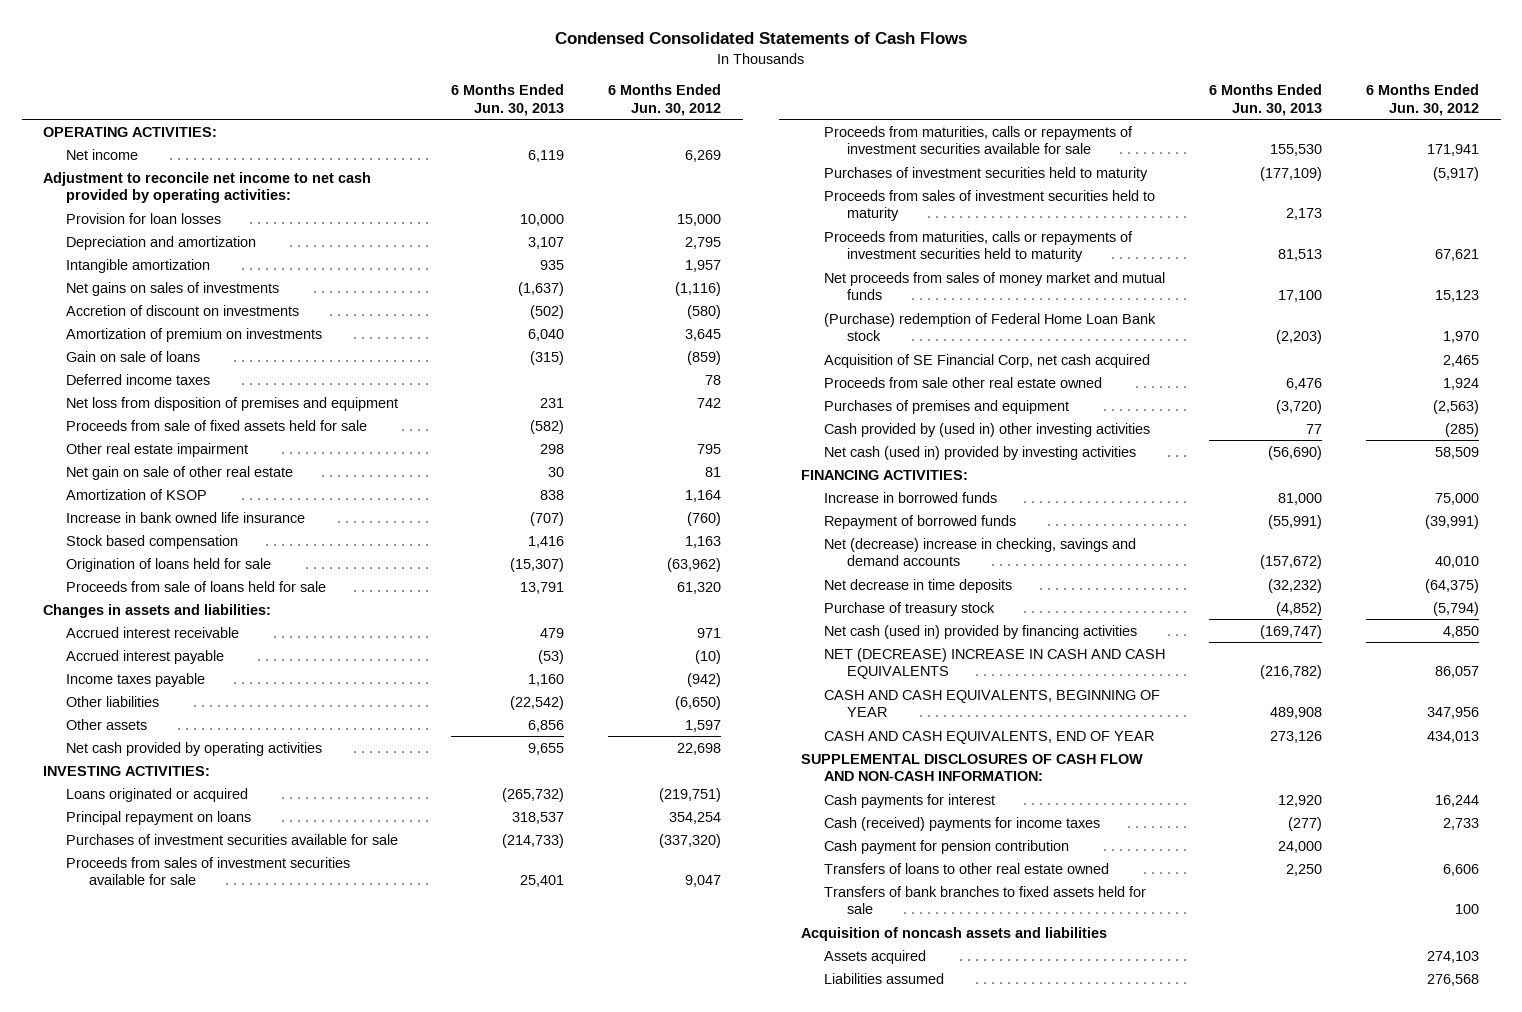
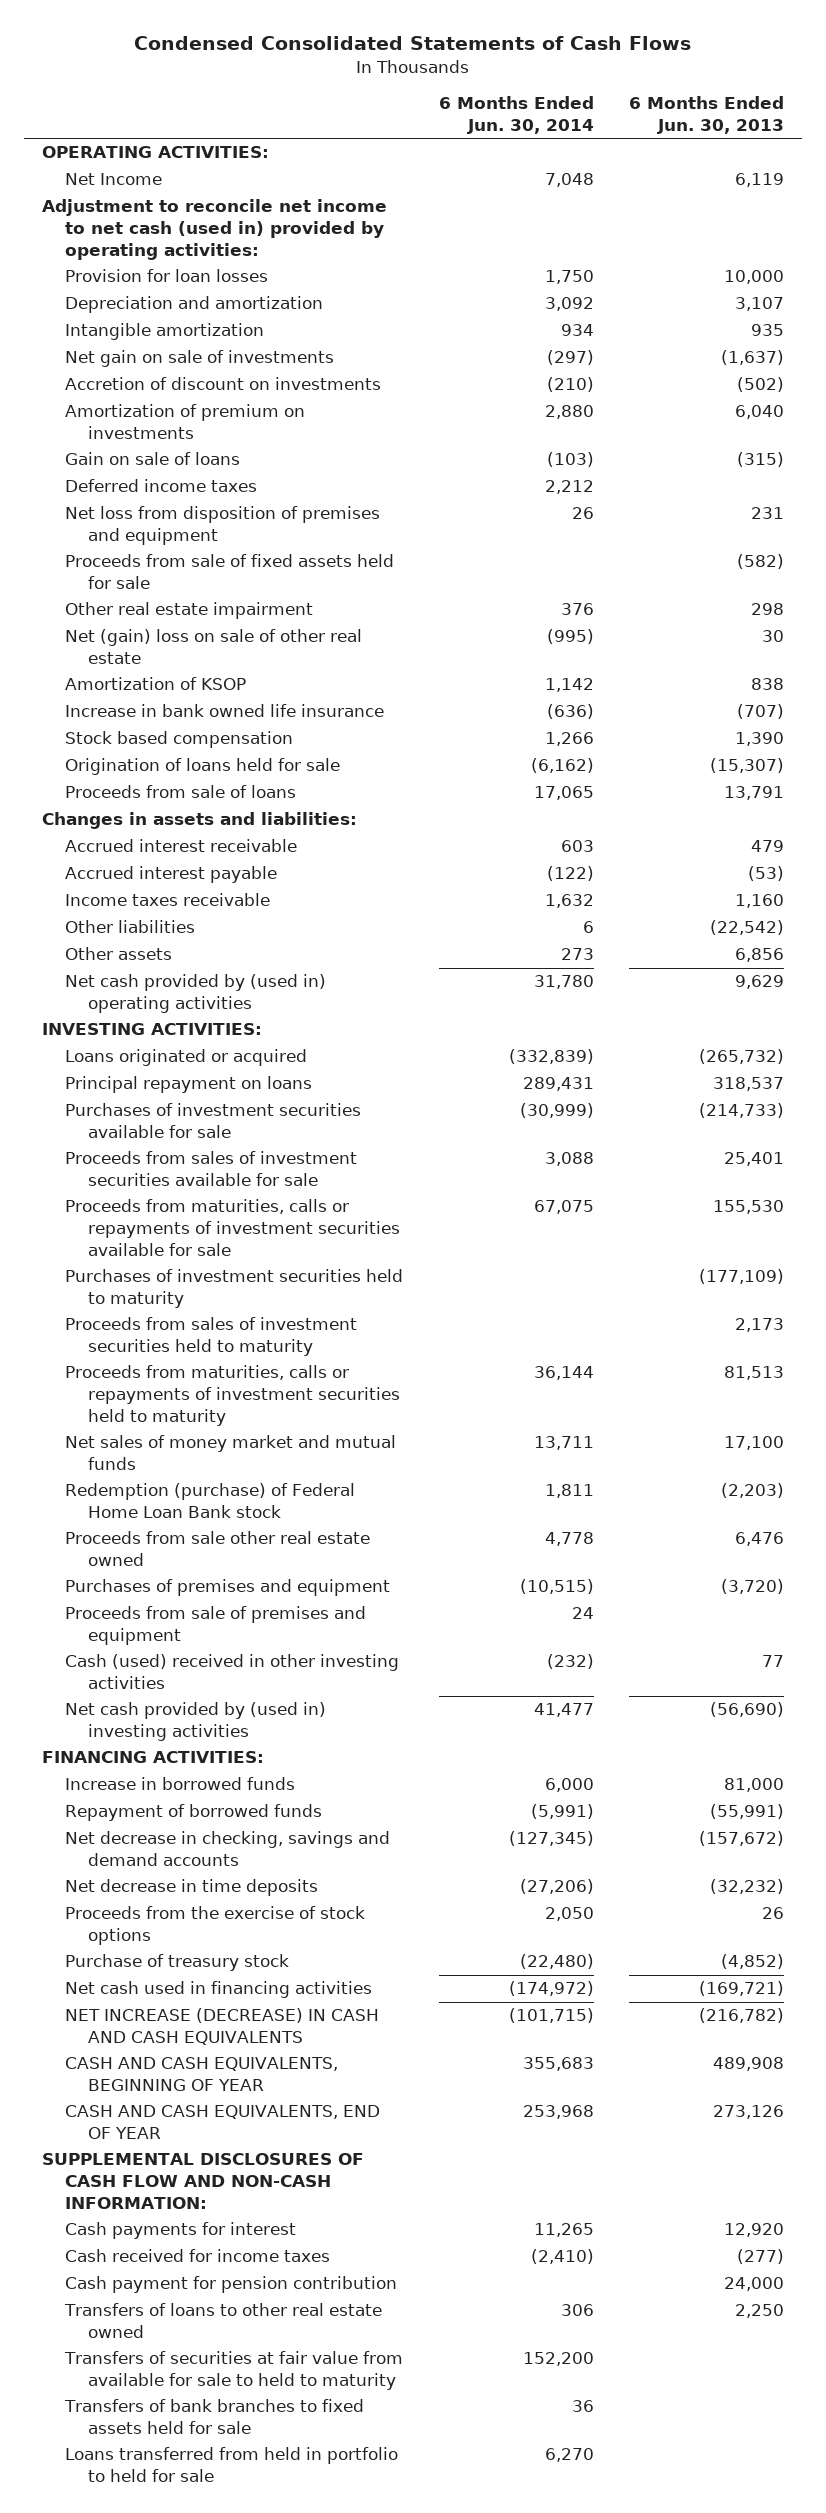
- | 6 Months Ended Jun. 30, 2013 | 6 Months Ended Jun. 30, 2012
+ | 6 Months Ended Jun. 30, 2014 | 6 Months Ended Jun. 30, 2013
- Net income | 6,119 | 6,269
- Adjustment to reconcile net income to net cash provided by operating activities:
+ Net Income | 7,048 | 6,119
+ Adjustment to reconcile net income to net cash (used in) provided by operating activities:
- Net gains on sales of investments | (1,637) | (1,116)
+ Net gain on sale of investments | (297) | (1,637)
- Net gain on sale of other real estate | 30 | 81
+ Net (gain) loss on sale of other real estate | (995) | 30
- Stock based compensation | 1,416 | 1,163
+ Stock based compensation | 1,266 | 1,390
- Proceeds from sale of loans held for sale | 13,791 | 61,320
+ Proceeds from sale of loans | 17,065 | 13,791
- Income taxes payable | 1,160 | (942)
+ Income taxes receivable | 1,632 | 1,160
- Net cash provided by operating activities | 9,655 | 22,698
+ Net cash provided by (used in) operating activities | 31,780 | 9,629
- Net proceeds from sales of money market and mutual funds | 17,100 | 15,123
- (Purchase) redemption of Federal Home Loan Bank stock | (2,203) | 1,970
- Acquisition of SE Financial Corp, net cash acquired | | 2,465
+ Net sales of money market and mutual funds | 13,711 | 17,100
+ Redemption (purchase) of Federal Home Loan Bank stock | 1,811 | (2,203)
- Cash provided by (used in) other investing activities | 77 | (285)
- Net cash (used in) provided by investing activities | (56,690) | 58,509
+ Proceeds from sale of premises and equipment | 24 |
+ Cash (used) received in other investing activities | (232) | 77
+ Net cash provided by (used in) investing activities | 41,477 | (56,690)
- Net (decrease) increase in checking, savings and demand accounts | (157,672) | 40,010
+ Net decrease in checking, savings and demand accounts | (127,345) | (157,672)
+ Proceeds from the exercise of stock options | 2,050 | 26
- Net cash (used in) provided by financing activities | (169,747) | 4,850
- NET (DECREASE) INCREASE IN CASH AND CASH EQUIVALENTS | (216,782) | 86,057
+ Net cash used in financing activities | (174,972) | (169,721)
+ NET INCREASE (DECREASE) IN CASH AND CASH EQUIVALENTS | (101,715) | (216,782)
- Cash (received) payments for income taxes | (277) | 2,733
+ Cash received for income taxes | (2,410) | (277)
+ Transfers of securities at fair value from available for sale to held to maturity | 152,200 |
- Acquisition of noncash assets and liabilities
- Assets acquired | | 274,103
- Liabilities assumed | | 276,568
+ Loans transferred from held in portfolio to held for sale | 6,270 |

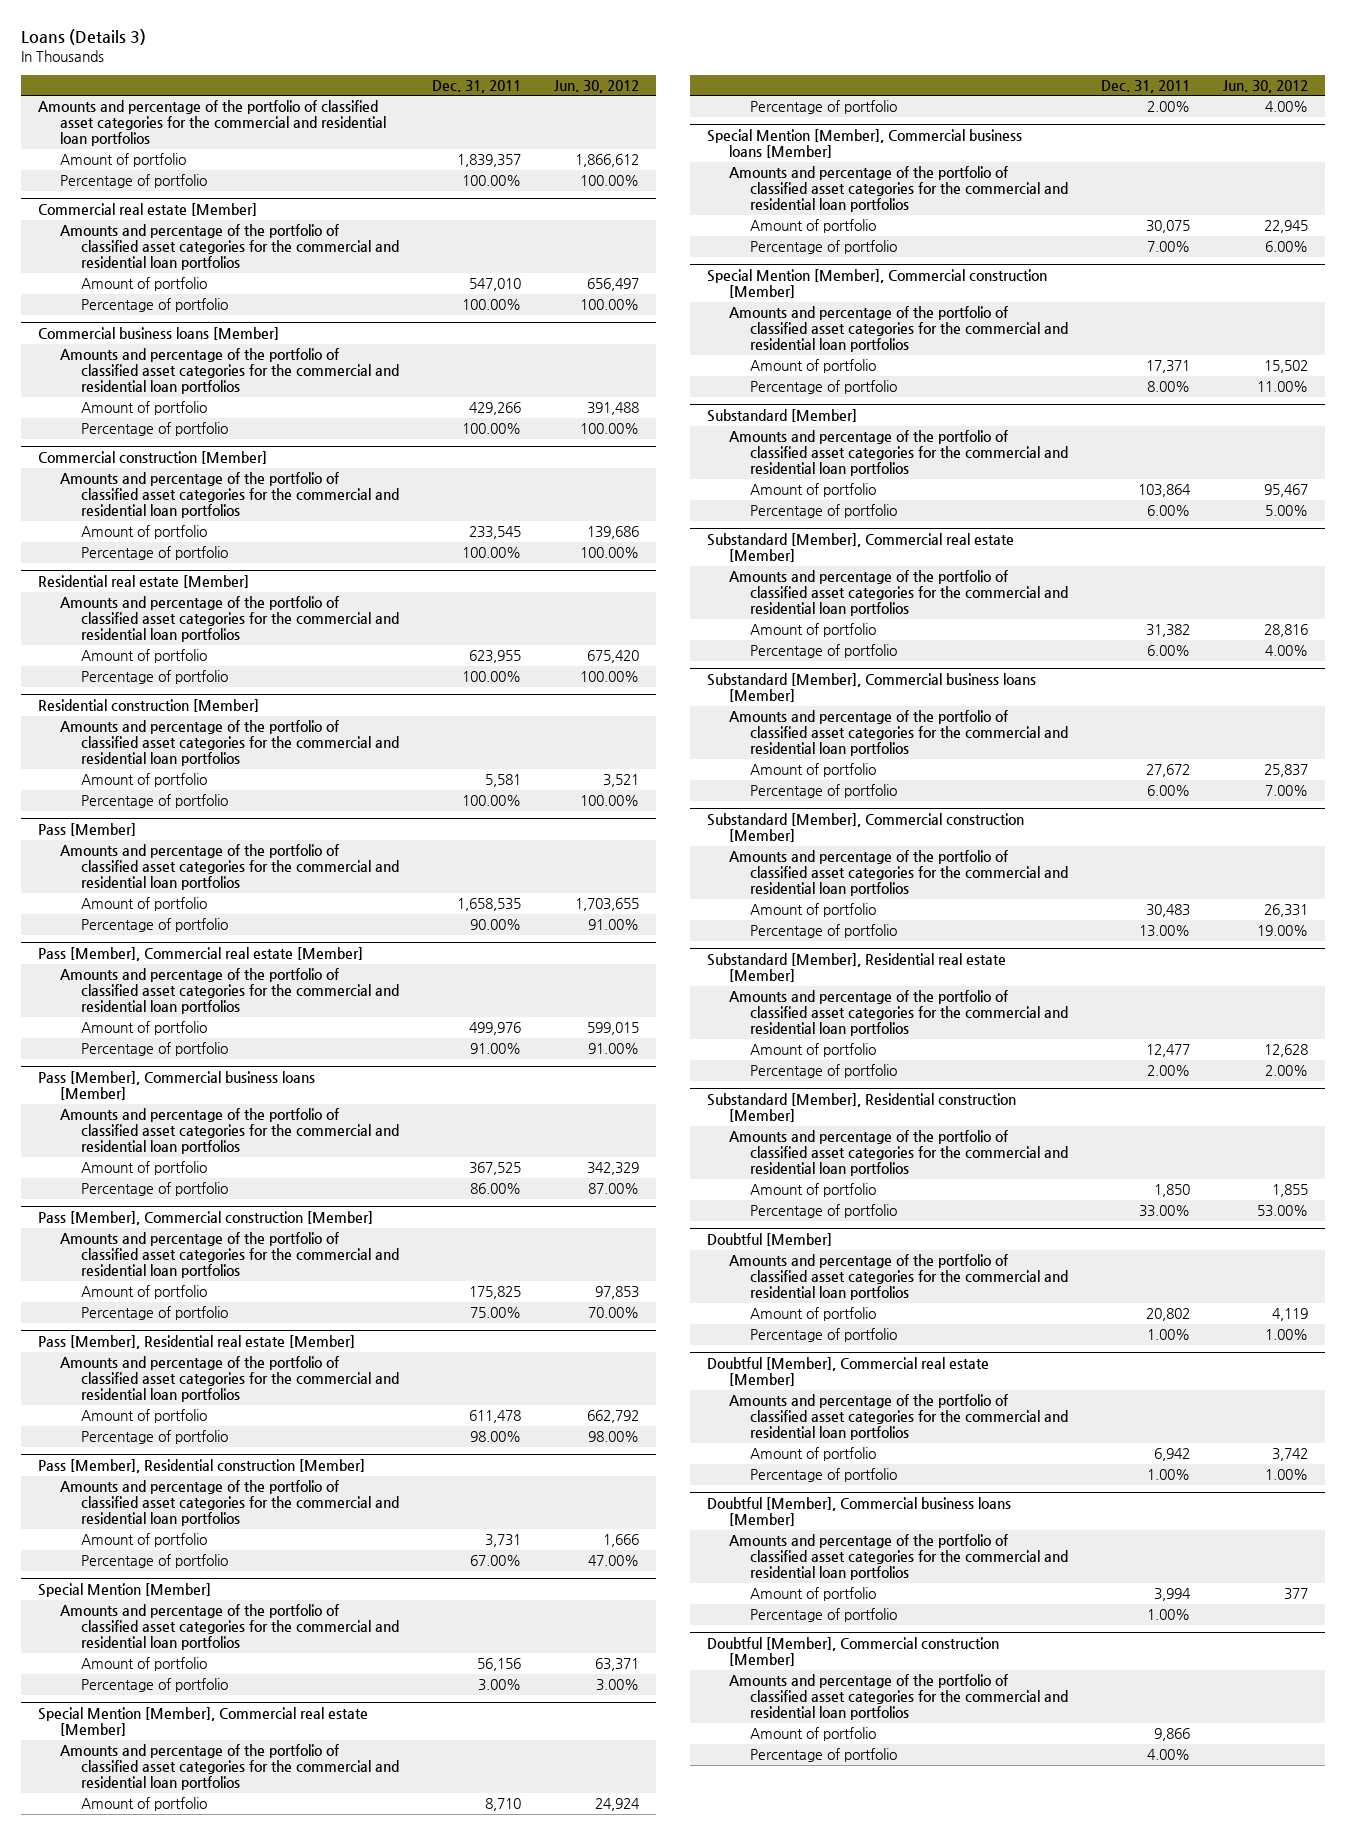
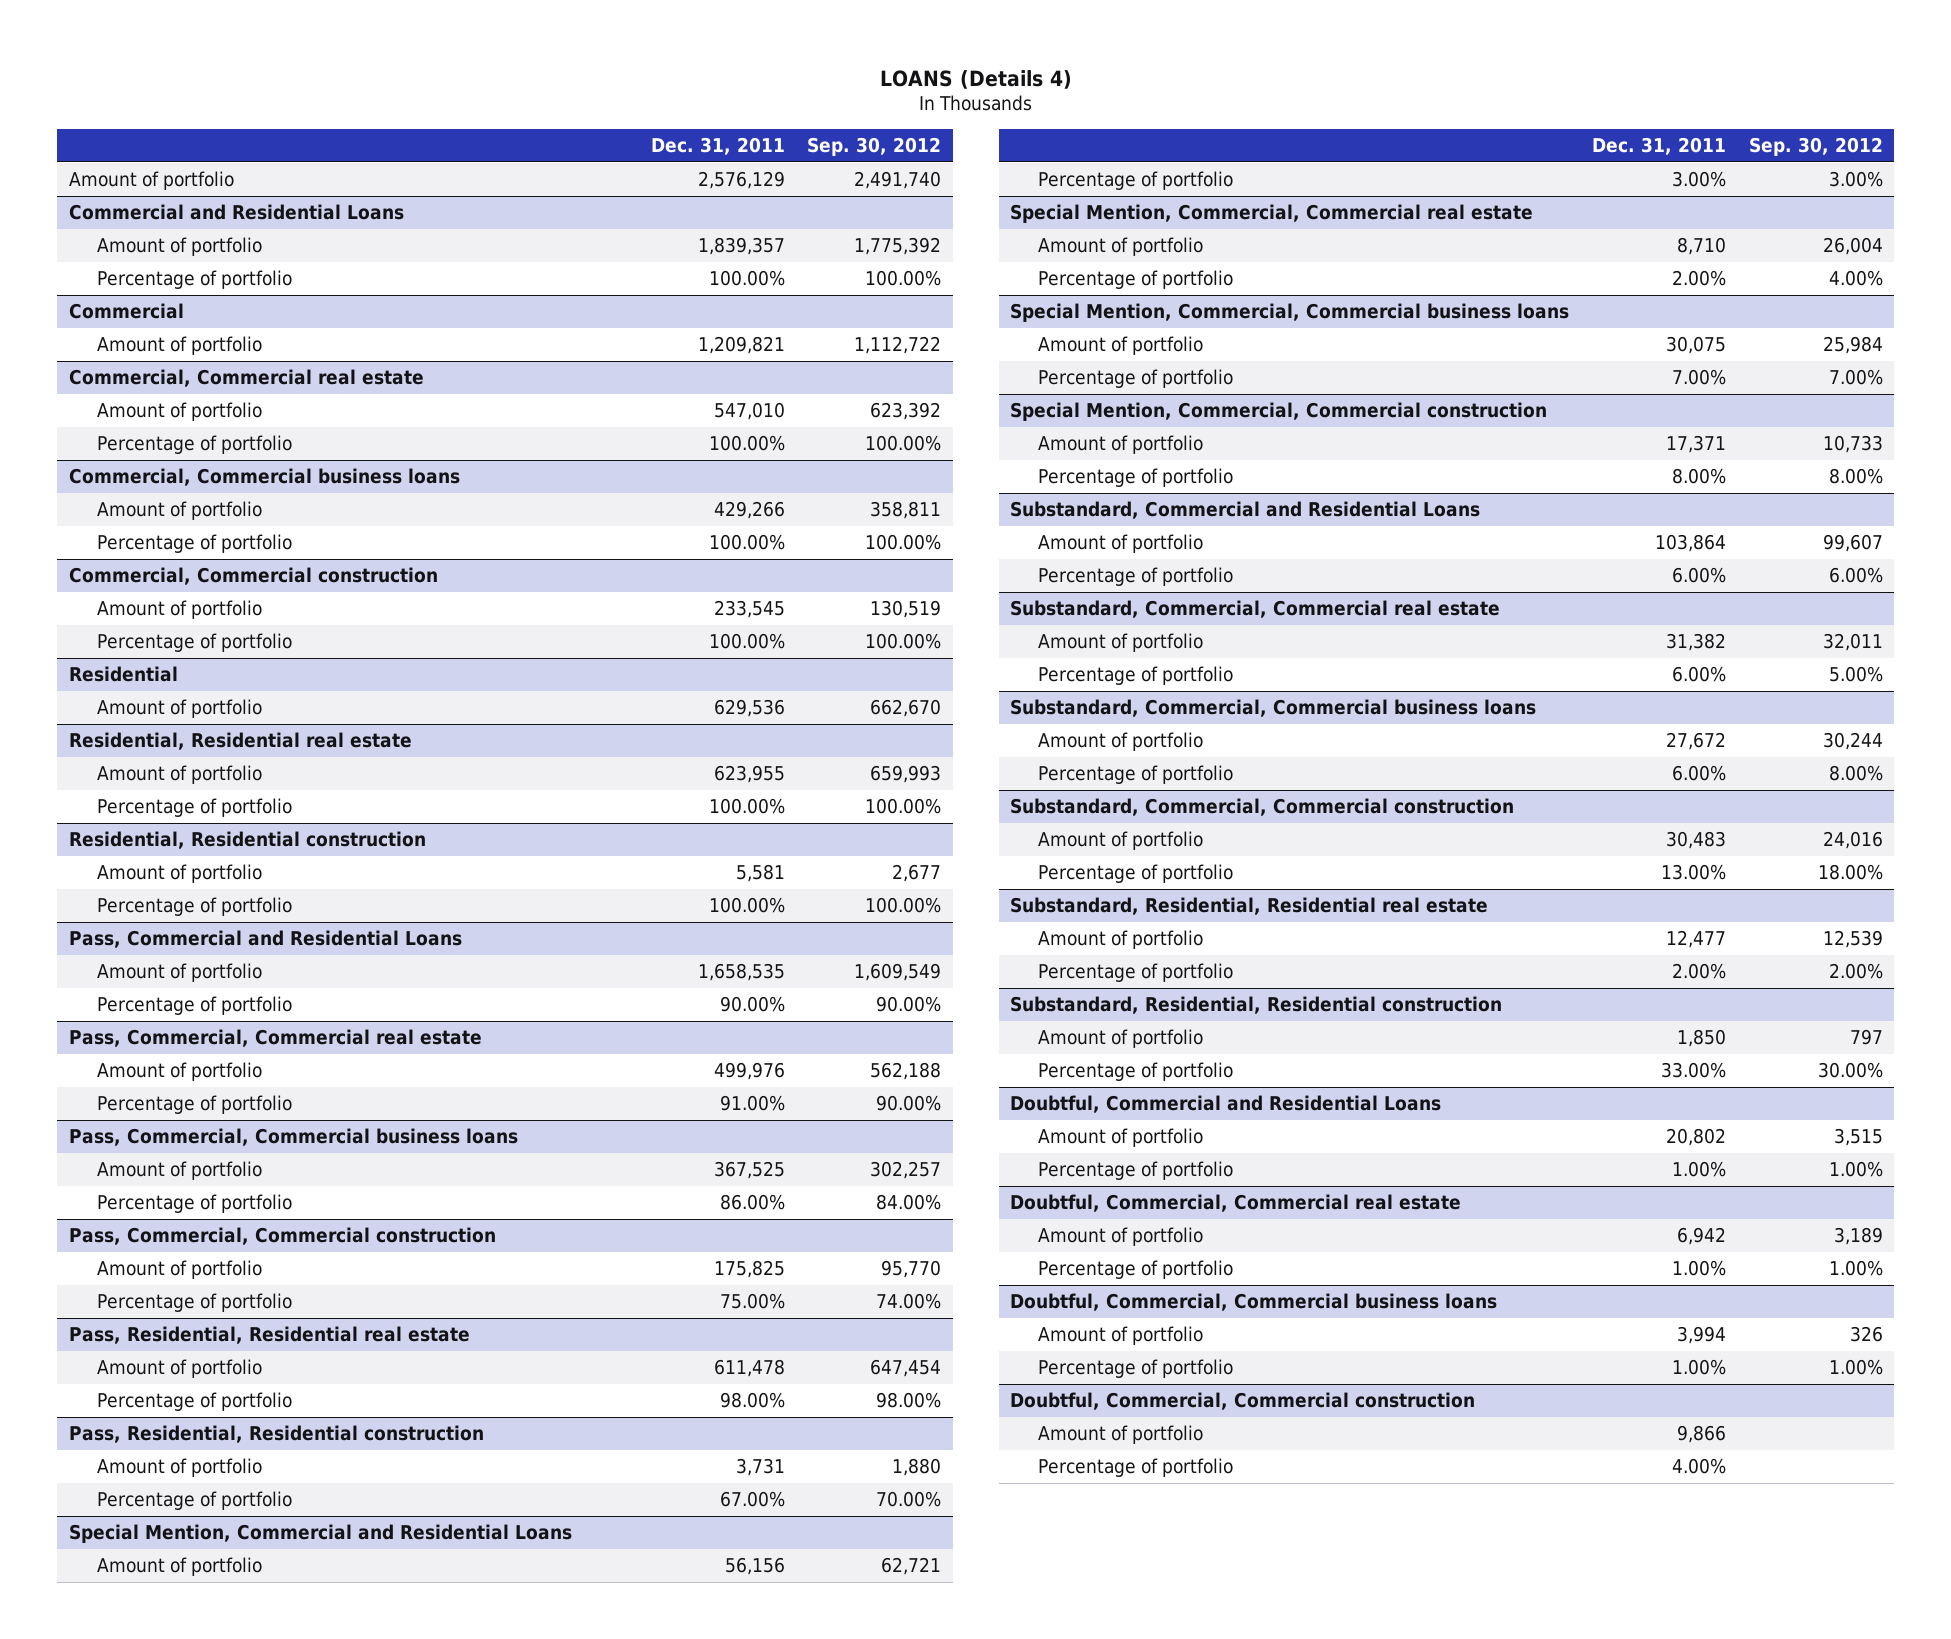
- Loans (Details 3)
+ LOANS (Details 4)
- | Dec. 31, 2011 | Jun. 30, 2012
+ | Dec. 31, 2011 | Sep. 30, 2012
- Amounts and percentage of the portfolio of classified asset categories for the commercial and residential loan portfolios
+ Amount of portfolio | 2,576,129 | 2,491,740
+ Commercial and Residential Loans
- Commercial real estate [Member]
- Amounts and percentage of the portfolio of classified asset categories for the commercial and residential loan portfolios
+ Commercial
+ Amount of portfolio | 1,209,821 | 1,112,722
+ Commercial, Commercial real estate
- Commercial business loans [Member]
- Amounts and percentage of the portfolio of classified asset categories for the commercial and residential loan portfolios
+ Commercial, Commercial business loans
- Commercial construction [Member]
- Amounts and percentage of the portfolio of classified asset categories for the commercial and residential loan portfolios
+ Commercial, Commercial construction
- Residential real estate [Member]
- Amounts and percentage of the portfolio of classified asset categories for the commercial and residential loan portfolios
+ Residential
+ Amount of portfolio | 629,536 | 662,670
+ Residential, Residential real estate
- Residential construction [Member]
- Amounts and percentage of the portfolio of classified asset categories for the commercial and residential loan portfolios
+ Residential, Residential construction
- Pass [Member]
- Amounts and percentage of the portfolio of classified asset categories for the commercial and residential loan portfolios
+ Pass, Commercial and Residential Loans
- Pass [Member], Commercial real estate [Member]
- Amounts and percentage of the portfolio of classified asset categories for the commercial and residential loan portfolios
+ Pass, Commercial, Commercial real estate
- Pass [Member], Commercial business loans [Member]
- Amounts and percentage of the portfolio of classified asset categories for the commercial and residential loan portfolios
+ Pass, Commercial, Commercial business loans
- Pass [Member], Commercial construction [Member]
- Amounts and percentage of the portfolio of classified asset categories for the commercial and residential loan portfolios
+ Pass, Commercial, Commercial construction
- Pass [Member], Residential real estate [Member]
- Amounts and percentage of the portfolio of classified asset categories for the commercial and residential loan portfolios
+ Pass, Residential, Residential real estate
- Pass [Member], Residential construction [Member]
- Amounts and percentage of the portfolio of classified asset categories for the commercial and residential loan portfolios
+ Pass, Residential, Residential construction
- Special Mention [Member]
- Amounts and percentage of the portfolio of classified asset categories for the commercial and residential loan portfolios
+ Special Mention, Commercial and Residential Loans
- Special Mention [Member], Commercial real estate [Member]
- Amounts and percentage of the portfolio of classified asset categories for the commercial and residential loan portfolios
+ Special Mention, Commercial, Commercial real estate
- Special Mention [Member], Commercial business loans [Member]
- Amounts and percentage of the portfolio of classified asset categories for the commercial and residential loan portfolios
+ Special Mention, Commercial, Commercial business loans
- Special Mention [Member], Commercial construction [Member]
- Amounts and percentage of the portfolio of classified asset categories for the commercial and residential loan portfolios
+ Special Mention, Commercial, Commercial construction
- Substandard [Member]
- Amounts and percentage of the portfolio of classified asset categories for the commercial and residential loan portfolios
+ Substandard, Commercial and Residential Loans
- Substandard [Member], Commercial real estate [Member]
- Amounts and percentage of the portfolio of classified asset categories for the commercial and residential loan portfolios
+ Substandard, Commercial, Commercial real estate
- Substandard [Member], Commercial business loans [Member]
- Amounts and percentage of the portfolio of classified asset categories for the commercial and residential loan portfolios
+ Substandard, Commercial, Commercial business loans
- Substandard [Member], Commercial construction [Member]
- Amounts and percentage of the portfolio of classified asset categories for the commercial and residential loan portfolios
+ Substandard, Commercial, Commercial construction
- Substandard [Member], Residential real estate [Member]
- Amounts and percentage of the portfolio of classified asset categories for the commercial and residential loan portfolios
+ Substandard, Residential, Residential real estate
- Substandard [Member], Residential construction [Member]
- Amounts and percentage of the portfolio of classified asset categories for the commercial and residential loan portfolios
+ Substandard, Residential, Residential construction
- Doubtful [Member]
- Amounts and percentage of the portfolio of classified asset categories for the commercial and residential loan portfolios
+ Doubtful, Commercial and Residential Loans
- Doubtful [Member], Commercial real estate [Member]
- Amounts and percentage of the portfolio of classified asset categories for the commercial and residential loan portfolios
+ Doubtful, Commercial, Commercial real estate
- Doubtful [Member], Commercial business loans [Member]
- Amounts and percentage of the portfolio of classified asset categories for the commercial and residential loan portfolios
+ Doubtful, Commercial, Commercial business loans
- Doubtful [Member], Commercial construction [Member]
- Amounts and percentage of the portfolio of classified asset categories for the commercial and residential loan portfolios
+ Doubtful, Commercial, Commercial construction

